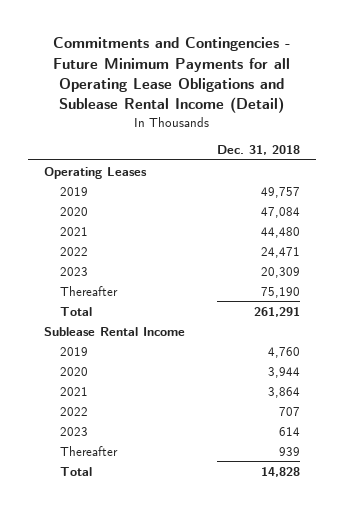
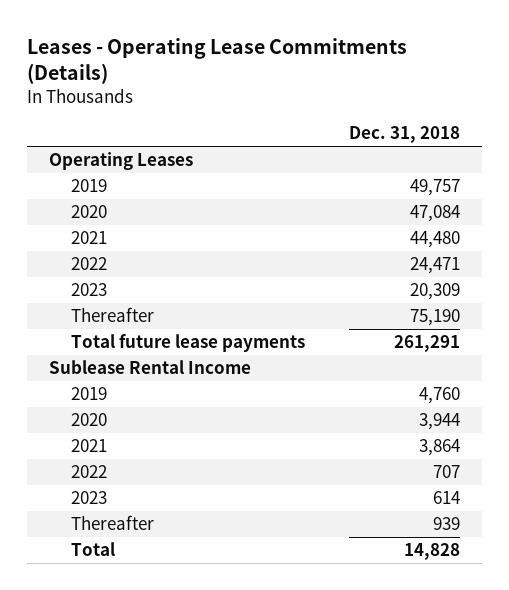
- Commitments and Contingencies - Future Minimum Payments for all Operating Lease Obligations and Sublease Rental Income (Detail)
+ Leases - Operating Lease Commitments (Details)
- Total | 261,291
+ Total future lease payments | 261,291

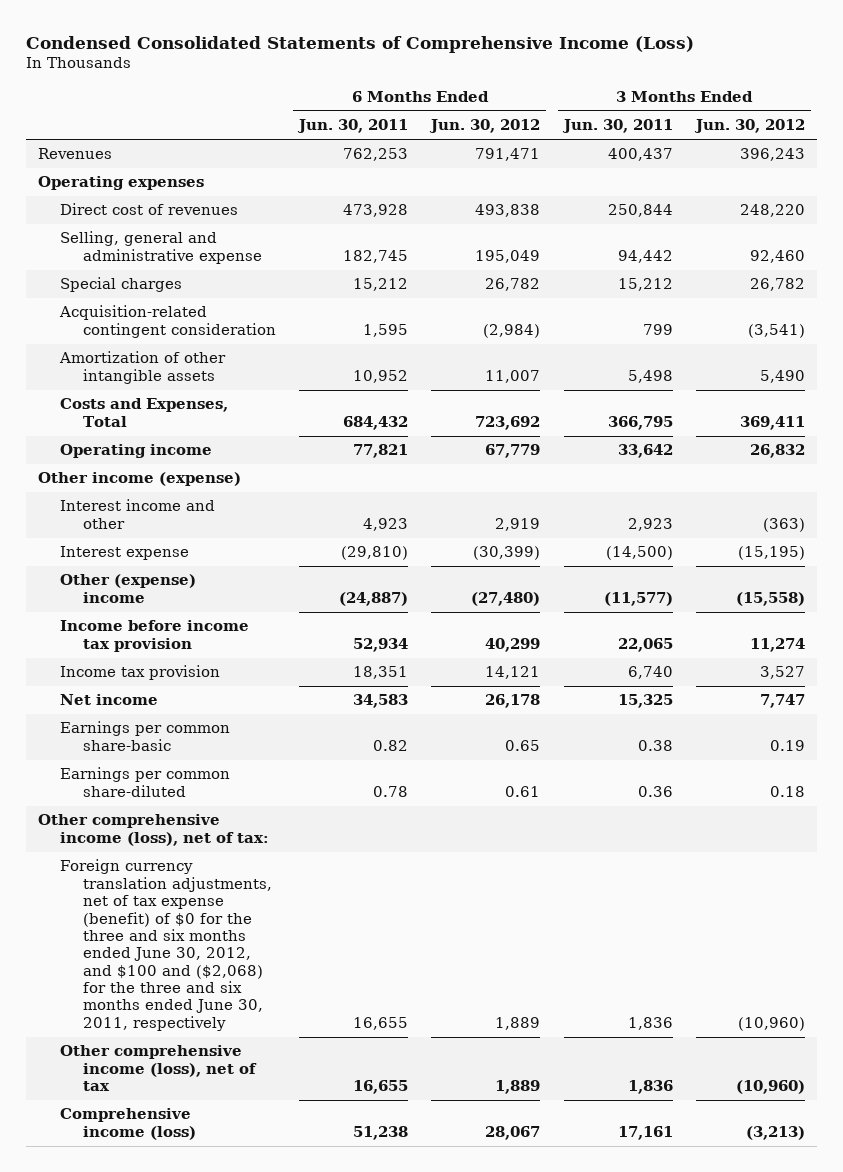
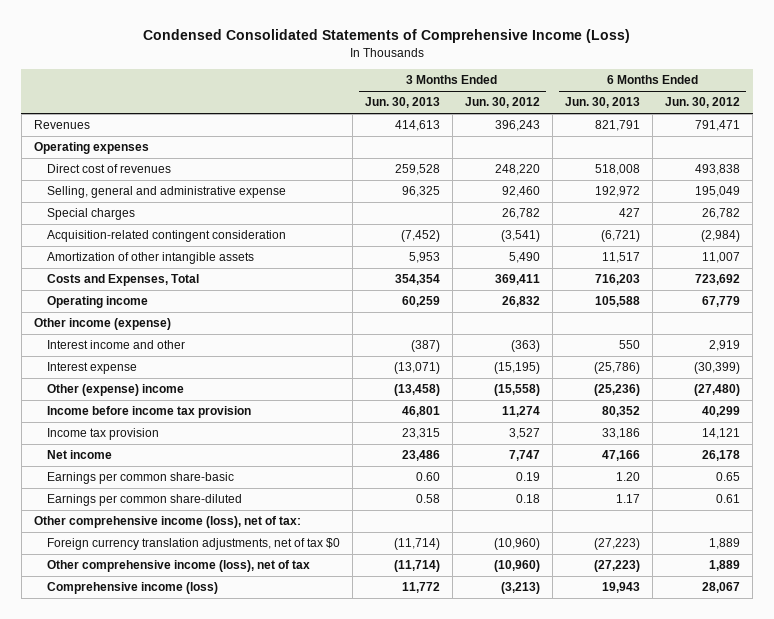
- | 6 Months Ended Jun. 30, 2011 | 6 Months Ended Jun. 30, 2012 | 3 Months Ended Jun. 30, 2011 | 3 Months Ended Jun. 30, 2012
+ | 3 Months Ended Jun. 30, 2013 | 3 Months Ended Jun. 30, 2012 | 6 Months Ended Jun. 30, 2013 | 6 Months Ended Jun. 30, 2012
- Foreign currency translation adjustments, net of tax expense (benefit) of $0 for the three and six months ended June 30, 2012, and $100 and ($2,068) for the three and six months ended June 30, 2011, respectively | 16,655 | 1,889 | 1,836 | (10,960)
+ Foreign currency translation adjustments, net of tax $0 | (11,714) | (10,960) | (27,223) | 1,889

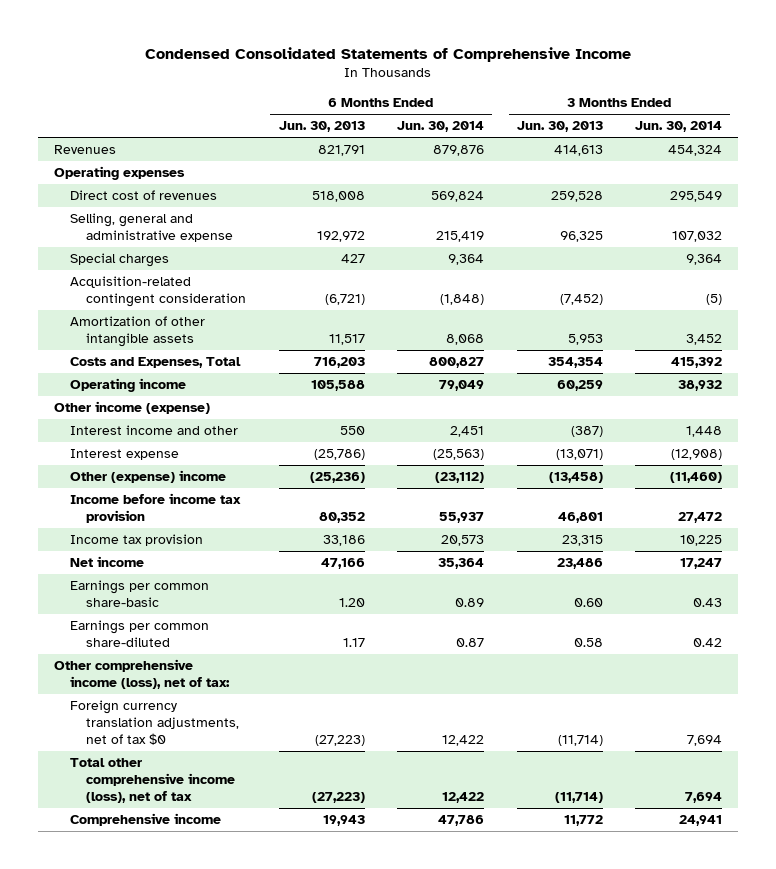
- Condensed Consolidated Statements of Comprehensive Income (Loss)
+ Condensed Consolidated Statements of Comprehensive Income
- | 3 Months Ended Jun. 30, 2013 | 3 Months Ended Jun. 30, 2012 | 6 Months Ended Jun. 30, 2013 | 6 Months Ended Jun. 30, 2012
+ | 6 Months Ended Jun. 30, 2013 | 6 Months Ended Jun. 30, 2014 | 3 Months Ended Jun. 30, 2013 | 3 Months Ended Jun. 30, 2014
- Other comprehensive income (loss), net of tax | (11,714) | (10,960) | (27,223) | 1,889
- Comprehensive income (loss) | 11,772 | (3,213) | 19,943 | 28,067
+ Total other comprehensive income (loss), net of tax | (27,223) | 12,422 | (11,714) | 7,694
+ Comprehensive income | 19,943 | 47,786 | 11,772 | 24,941

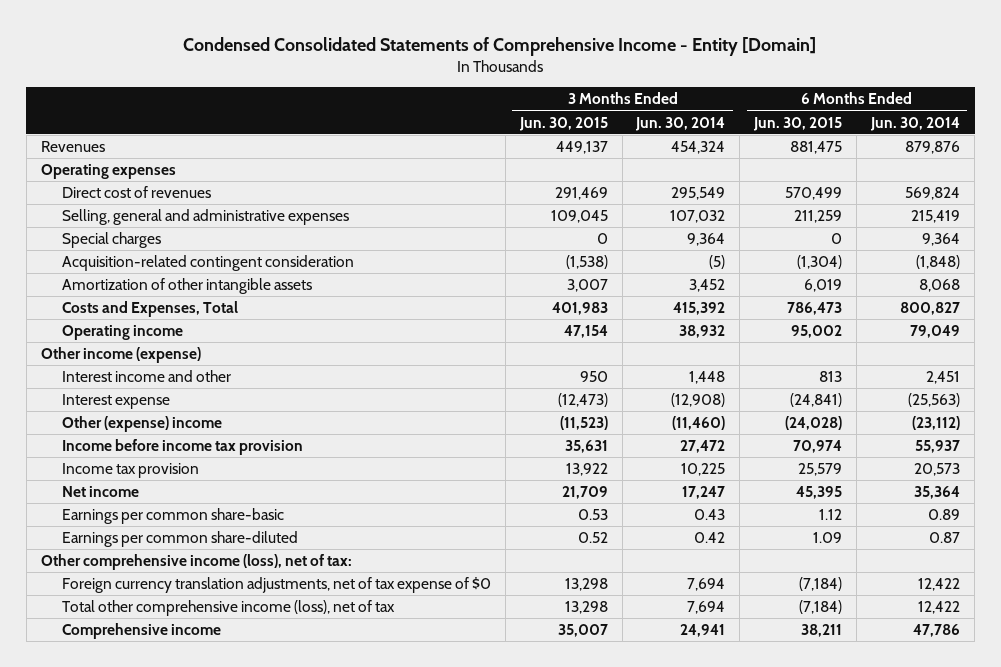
- Condensed Consolidated Statements of Comprehensive Income
+ Condensed Consolidated Statements of Comprehensive Income - Entity [Domain]
- | 6 Months Ended Jun. 30, 2013 | 6 Months Ended Jun. 30, 2014 | 3 Months Ended Jun. 30, 2013 | 3 Months Ended Jun. 30, 2014
+ | 3 Months Ended Jun. 30, 2015 | 3 Months Ended Jun. 30, 2014 | 6 Months Ended Jun. 30, 2015 | 6 Months Ended Jun. 30, 2014
- Selling, general and administrative expense | 192,972 | 215,419 | 96,325 | 107,032
+ Selling, general and administrative expenses | 109,045 | 107,032 | 211,259 | 215,419
- Foreign currency translation adjustments, net of tax $0 | (27,223) | 12,422 | (11,714) | 7,694
+ Foreign currency translation adjustments, net of tax expense of $0 | 13,298 | 7,694 | (7,184) | 12,422

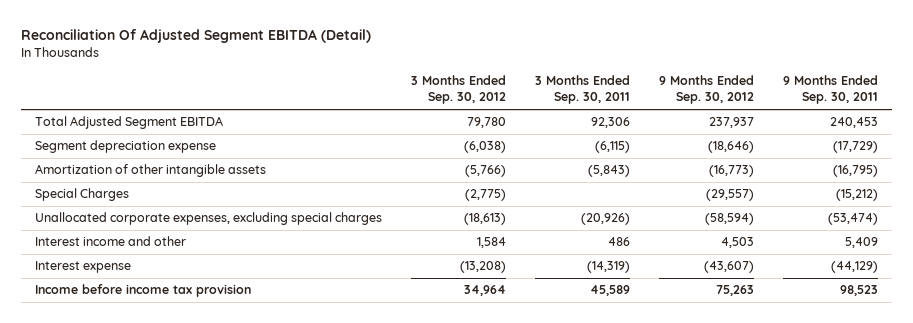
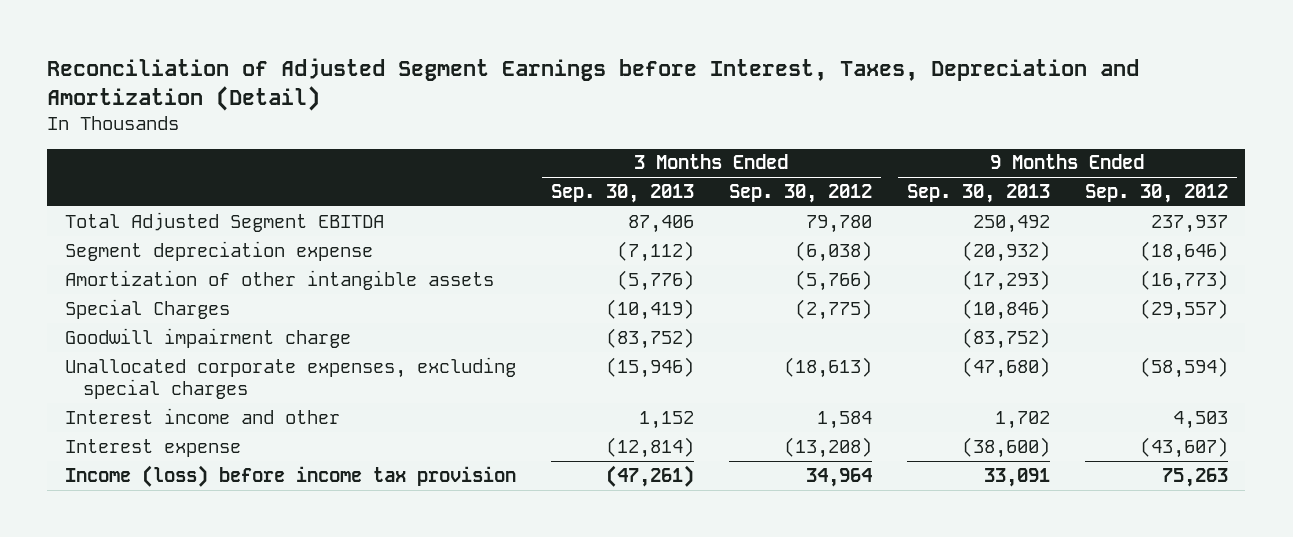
- Reconciliation Of Adjusted Segment EBITDA (Detail)
+ Reconciliation of Adjusted Segment Earnings before Interest, Taxes, Depreciation and Amortization (Detail)
- | 3 Months Ended Sep. 30, 2012 | 3 Months Ended Sep. 30, 2011 | 9 Months Ended Sep. 30, 2012 | 9 Months Ended Sep. 30, 2011
+ | 3 Months Ended Sep. 30, 2013 | 3 Months Ended Sep. 30, 2012 | 9 Months Ended Sep. 30, 2013 | 9 Months Ended Sep. 30, 2012
+ Goodwill impairment charge | (83,752) | | (83,752) |
- Income before income tax provision | 34,964 | 45,589 | 75,263 | 98,523
+ Income (loss) before income tax provision | (47,261) | 34,964 | 33,091 | 75,263

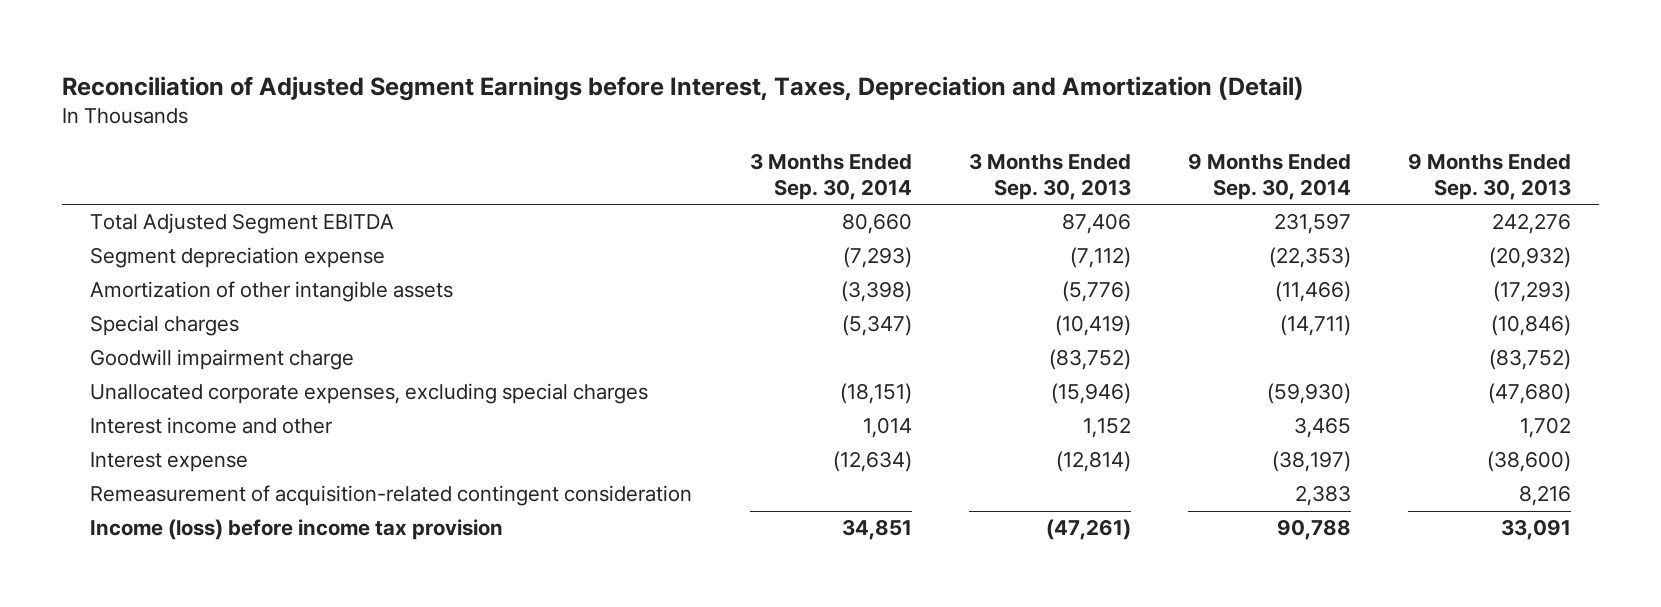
- | 3 Months Ended Sep. 30, 2013 | 3 Months Ended Sep. 30, 2012 | 9 Months Ended Sep. 30, 2013 | 9 Months Ended Sep. 30, 2012
+ | 3 Months Ended Sep. 30, 2014 | 3 Months Ended Sep. 30, 2013 | 9 Months Ended Sep. 30, 2014 | 9 Months Ended Sep. 30, 2013
- Total Adjusted Segment EBITDA | 87,406 | 79,780 | 250,492 | 237,937
+ Total Adjusted Segment EBITDA | 80,660 | 87,406 | 231,597 | 242,276
- Special Charges | (10,419) | (2,775) | (10,846) | (29,557)
+ Special charges | (5,347) | (10,419) | (14,711) | (10,846)
+ Remeasurement of acquisition-related contingent consideration | | | 2,383 | 8,216

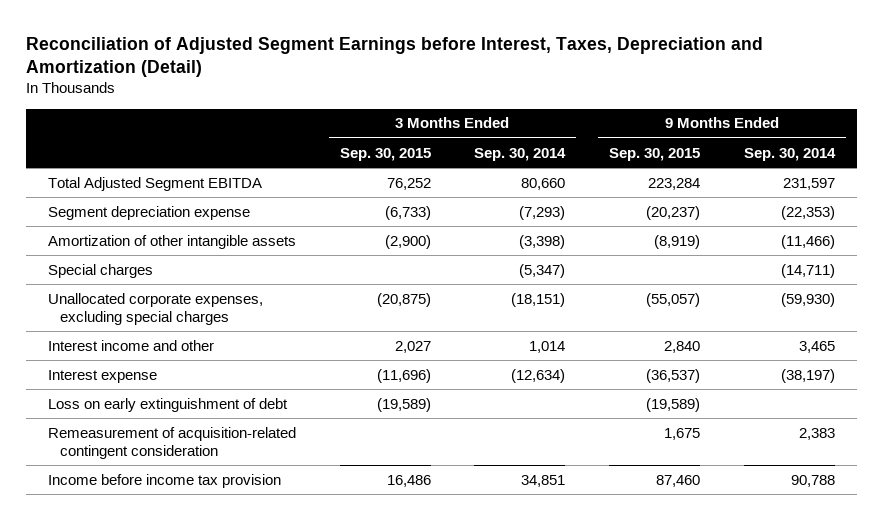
- | 3 Months Ended Sep. 30, 2014 | 3 Months Ended Sep. 30, 2013 | 9 Months Ended Sep. 30, 2014 | 9 Months Ended Sep. 30, 2013
+ | 3 Months Ended Sep. 30, 2015 | 3 Months Ended Sep. 30, 2014 | 9 Months Ended Sep. 30, 2015 | 9 Months Ended Sep. 30, 2014
- Goodwill impairment charge | | (83,752) | | (83,752)
+ Loss on early extinguishment of debt | (19,589) | | (19,589) |
- Income (loss) before income tax provision | 34,851 | (47,261) | 90,788 | 33,091
+ Income before income tax provision | 16,486 | 34,851 | 87,460 | 90,788

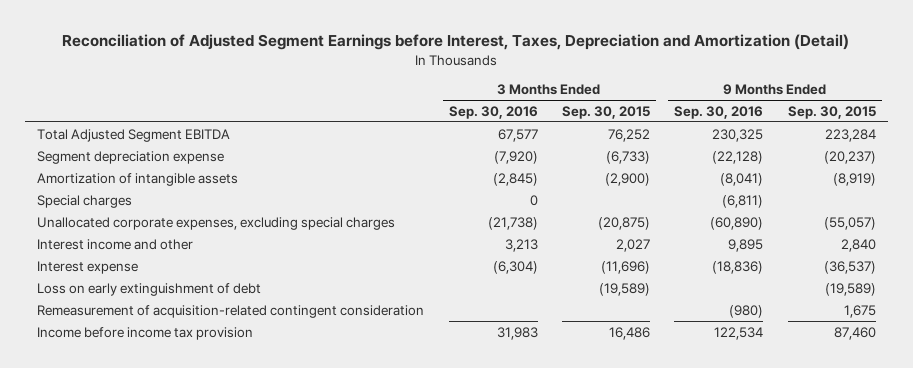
- | 3 Months Ended Sep. 30, 2015 | 3 Months Ended Sep. 30, 2014 | 9 Months Ended Sep. 30, 2015 | 9 Months Ended Sep. 30, 2014
+ | 3 Months Ended Sep. 30, 2016 | 3 Months Ended Sep. 30, 2015 | 9 Months Ended Sep. 30, 2016 | 9 Months Ended Sep. 30, 2015
- Amortization of other intangible assets | (2,900) | (3,398) | (8,919) | (11,466)
+ Amortization of intangible assets | (2,845) | (2,900) | (8,041) | (8,919)

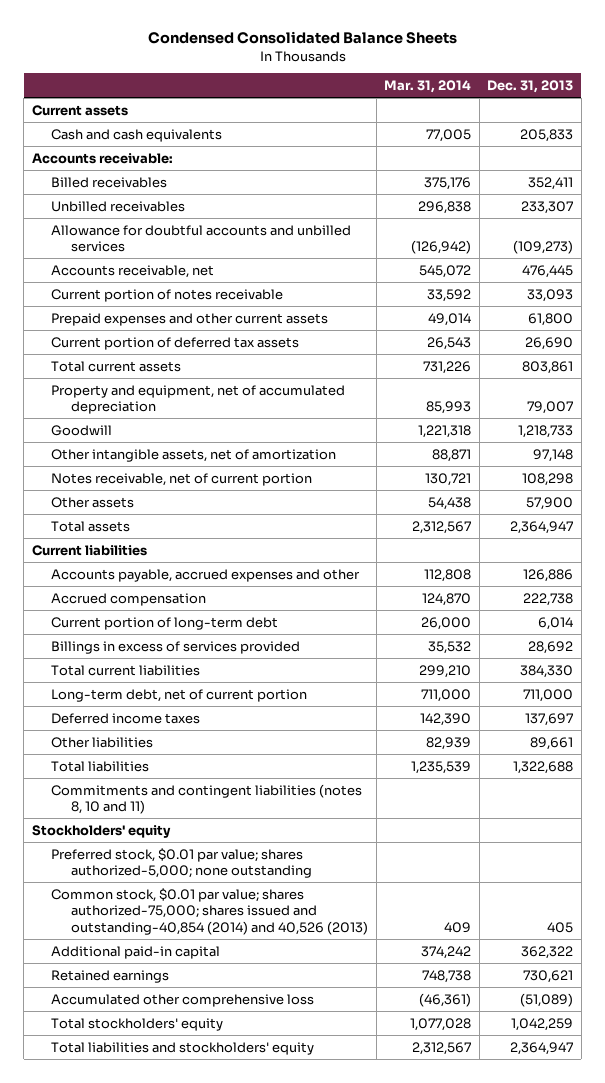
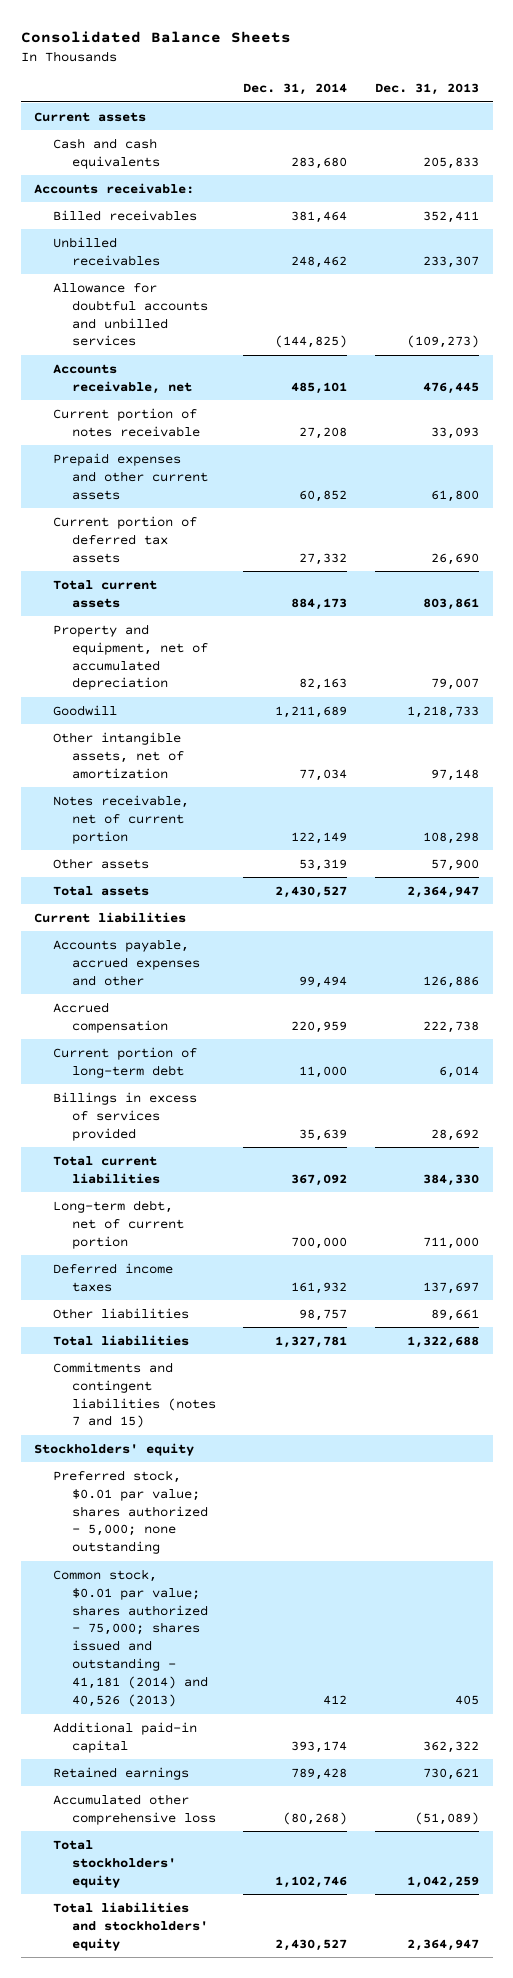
- Condensed Consolidated Balance Sheets
+ Consolidated Balance Sheets
- | Mar. 31, 2014 | Dec. 31, 2013
+ | Dec. 31, 2014 | Dec. 31, 2013
- Commitments and contingent liabilities (notes 8, 10 and 11)
+ Commitments and contingent liabilities (notes 7 and 15)
- Preferred stock, $0.01 par value; shares authorized-5,000; none outstanding
- Common stock, $0.01 par value; shares authorized-75,000; shares issued and outstanding-40,854 (2014) and 40,526 (2013) | 409 | 405
+ Preferred stock, $0.01 par value; shares authorized - 5,000; none outstanding
+ Common stock, $0.01 par value; shares authorized - 75,000; shares issued and outstanding - 41,181 (2014) and 40,526 (2013) | 412 | 405

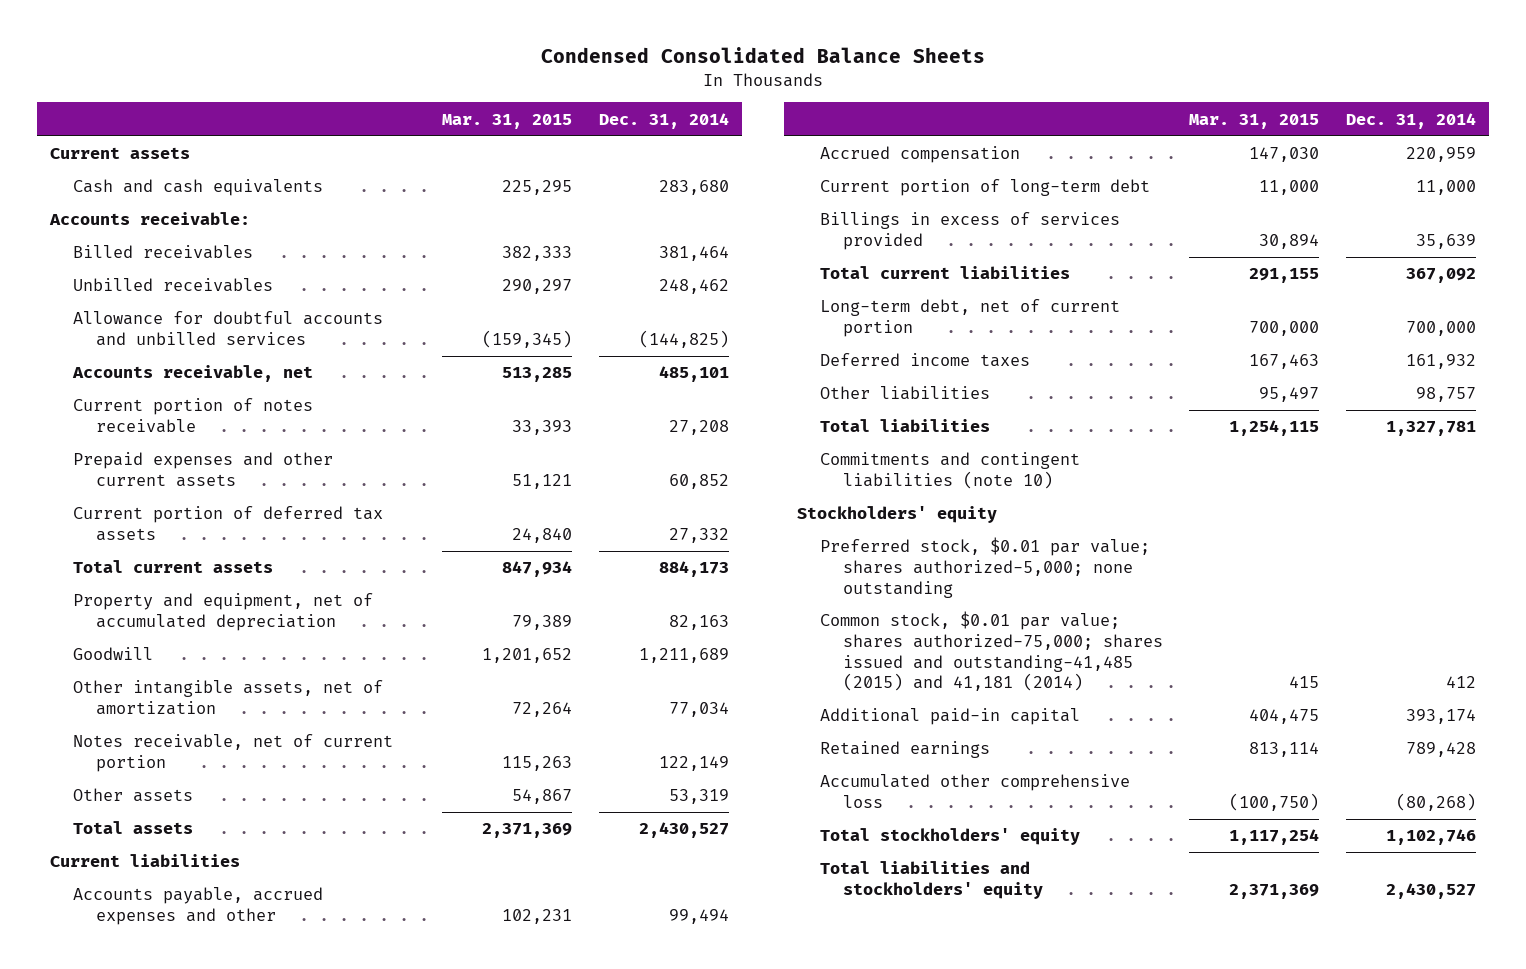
- Consolidated Balance Sheets
+ Condensed Consolidated Balance Sheets
- | Dec. 31, 2014 | Dec. 31, 2013
+ | Mar. 31, 2015 | Dec. 31, 2014
- Commitments and contingent liabilities (notes 7 and 15)
+ Commitments and contingent liabilities (note 10)
- Preferred stock, $0.01 par value; shares authorized - 5,000; none outstanding
- Common stock, $0.01 par value; shares authorized - 75,000; shares issued and outstanding - 41,181 (2014) and 40,526 (2013) | 412 | 405
+ Preferred stock, $0.01 par value; shares authorized-5,000; none outstanding
+ Common stock, $0.01 par value; shares authorized-75,000; shares issued and outstanding-41,485 (2015) and 41,181 (2014) | 415 | 412

